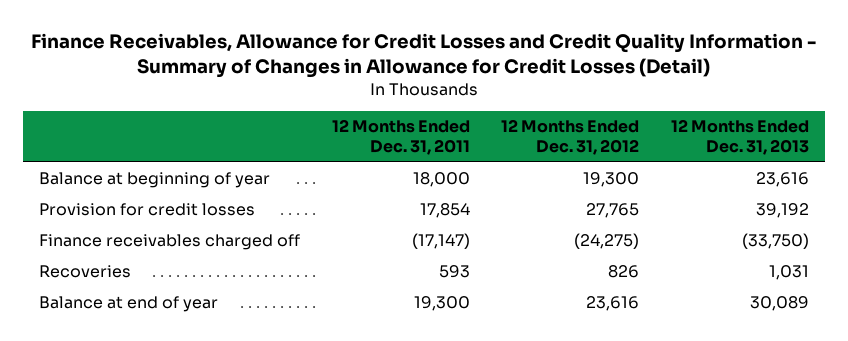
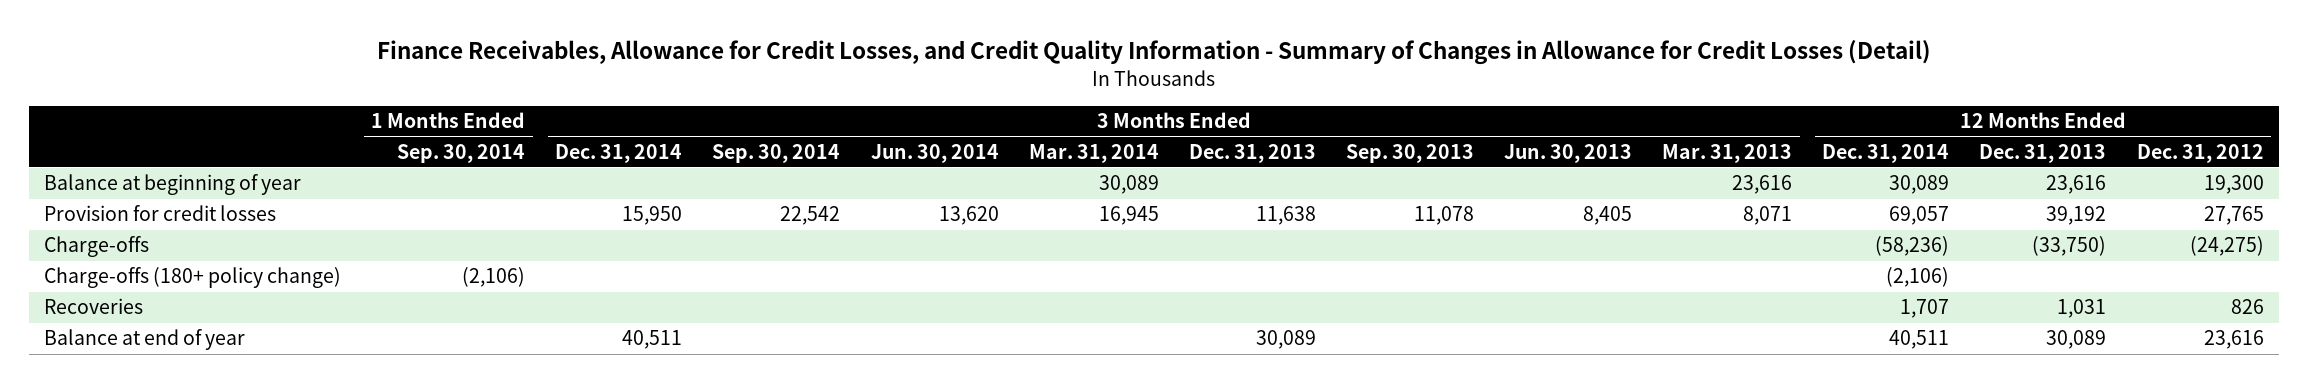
- Finance Receivables, Allowance for Credit Losses and Credit Quality Information - Summary of Changes in Allowance for Credit Losses (Detail)
+ Finance Receivables, Allowance for Credit Losses, and Credit Quality Information - Summary of Changes in Allowance for Credit Losses (Detail)
- | 12 Months Ended Dec. 31, 2011 | 12 Months Ended Dec. 31, 2012 | 12 Months Ended Dec. 31, 2013
+ | 1 Months Ended Sep. 30, 2014 | 3 Months Ended Dec. 31, 2014 | 3 Months Ended Sep. 30, 2014 | 3 Months Ended Jun. 30, 2014 | 3 Months Ended Mar. 31, 2014 | 3 Months Ended Dec. 31, 2013 | 3 Months Ended Sep. 30, 2013 | 3 Months Ended Jun. 30, 2013 | 3 Months Ended Mar. 31, 2013 | 12 Months Ended Dec. 31, 2014 | 12 Months Ended Dec. 31, 2013 | 12 Months Ended Dec. 31, 2012
- Finance receivables charged off | (17,147) | (24,275) | (33,750)
+ Charge-offs | | | | | | | | | | (58,236) | (33,750) | (24,275)
+ Charge-offs (180+ policy change) | (2,106) | | | | | | | | | (2,106) | |

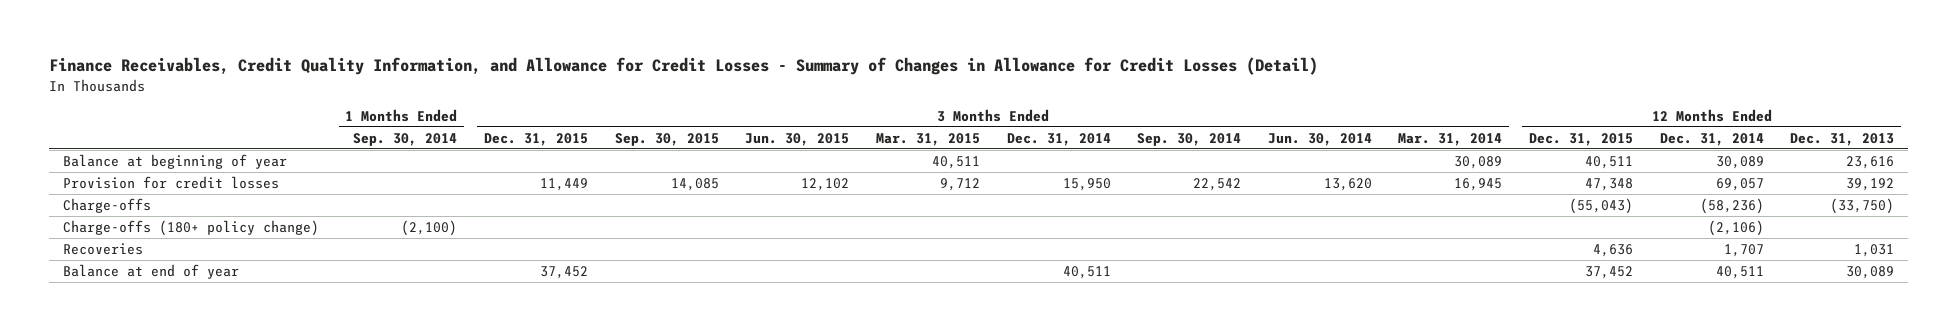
- Finance Receivables, Allowance for Credit Losses, and Credit Quality Information - Summary of Changes in Allowance for Credit Losses (Detail)
+ Finance Receivables, Credit Quality Information, and Allowance for Credit Losses - Summary of Changes in Allowance for Credit Losses (Detail)
- | 1 Months Ended Sep. 30, 2014 | 3 Months Ended Dec. 31, 2014 | 3 Months Ended Sep. 30, 2014 | 3 Months Ended Jun. 30, 2014 | 3 Months Ended Mar. 31, 2014 | 3 Months Ended Dec. 31, 2013 | 3 Months Ended Sep. 30, 2013 | 3 Months Ended Jun. 30, 2013 | 3 Months Ended Mar. 31, 2013 | 12 Months Ended Dec. 31, 2014 | 12 Months Ended Dec. 31, 2013 | 12 Months Ended Dec. 31, 2012
+ | 1 Months Ended Sep. 30, 2014 | 3 Months Ended Dec. 31, 2015 | 3 Months Ended Sep. 30, 2015 | 3 Months Ended Jun. 30, 2015 | 3 Months Ended Mar. 31, 2015 | 3 Months Ended Dec. 31, 2014 | 3 Months Ended Sep. 30, 2014 | 3 Months Ended Jun. 30, 2014 | 3 Months Ended Mar. 31, 2014 | 12 Months Ended Dec. 31, 2015 | 12 Months Ended Dec. 31, 2014 | 12 Months Ended Dec. 31, 2013
- Charge-offs (180+ policy change) | (2,106) | | | | | | | | | (2,106) | |
+ Charge-offs (180+ policy change) | (2,100) | | | | | | | | | | (2,106) |

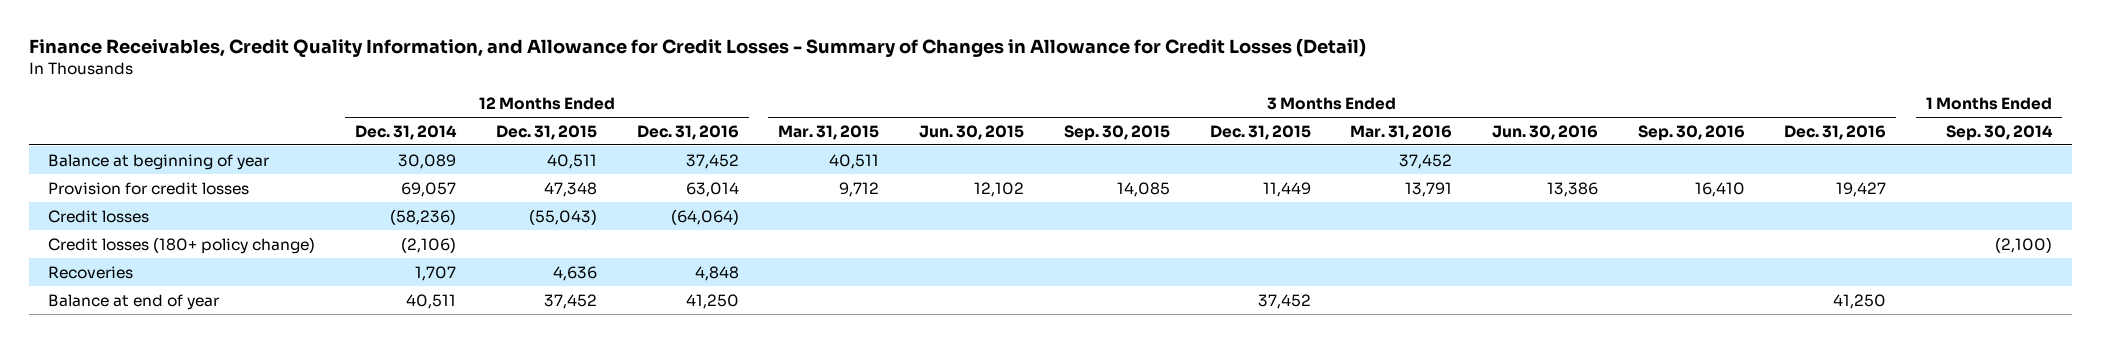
- | 1 Months Ended Sep. 30, 2014 | 3 Months Ended Dec. 31, 2015 | 3 Months Ended Sep. 30, 2015 | 3 Months Ended Jun. 30, 2015 | 3 Months Ended Mar. 31, 2015 | 3 Months Ended Dec. 31, 2014 | 3 Months Ended Sep. 30, 2014 | 3 Months Ended Jun. 30, 2014 | 3 Months Ended Mar. 31, 2014 | 12 Months Ended Dec. 31, 2015 | 12 Months Ended Dec. 31, 2014 | 12 Months Ended Dec. 31, 2013
+ | 12 Months Ended Dec. 31, 2014 | 12 Months Ended Dec. 31, 2015 | 12 Months Ended Dec. 31, 2016 | 3 Months Ended Mar. 31, 2015 | 3 Months Ended Jun. 30, 2015 | 3 Months Ended Sep. 30, 2015 | 3 Months Ended Dec. 31, 2015 | 3 Months Ended Mar. 31, 2016 | 3 Months Ended Jun. 30, 2016 | 3 Months Ended Sep. 30, 2016 | 3 Months Ended Dec. 31, 2016 | 1 Months Ended Sep. 30, 2014
- Charge-offs | | | | | | | | | | (55,043) | (58,236) | (33,750)
- Charge-offs (180+ policy change) | (2,100) | | | | | | | | | | (2,106) |
+ Credit losses | (58,236) | (55,043) | (64,064) | | | | | | | | |
+ Credit losses (180+ policy change) | (2,106) | | | | | | | | | | | (2,100)

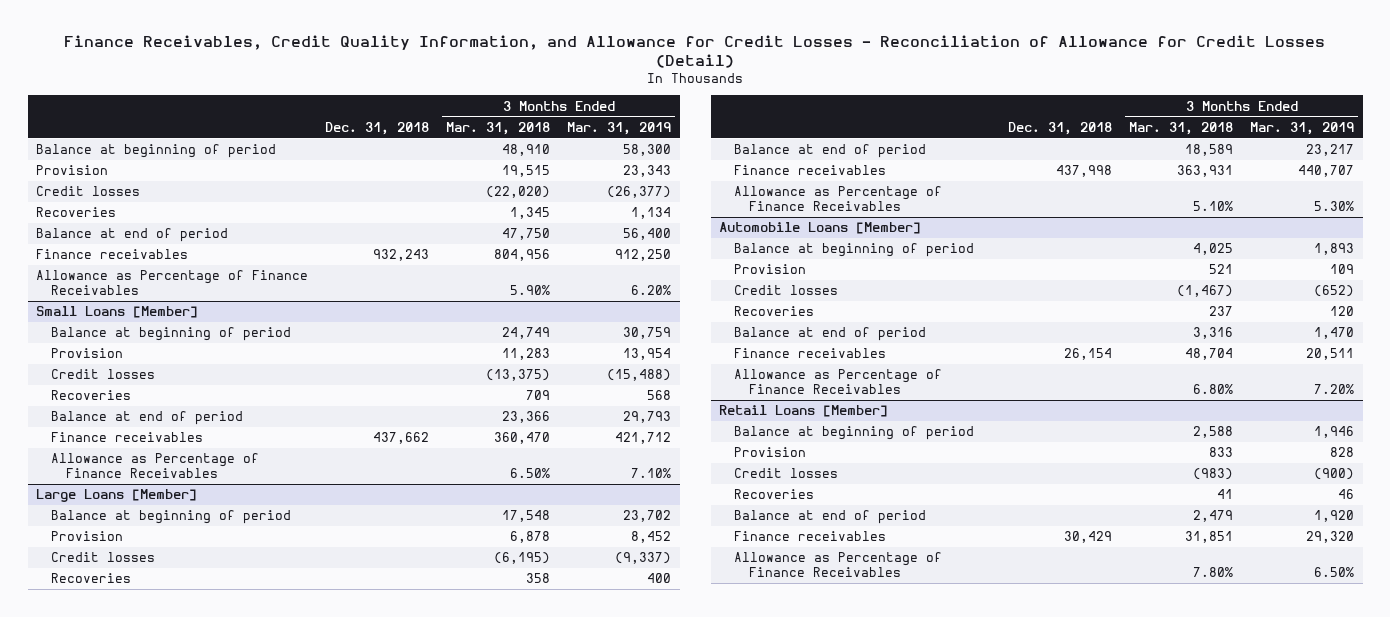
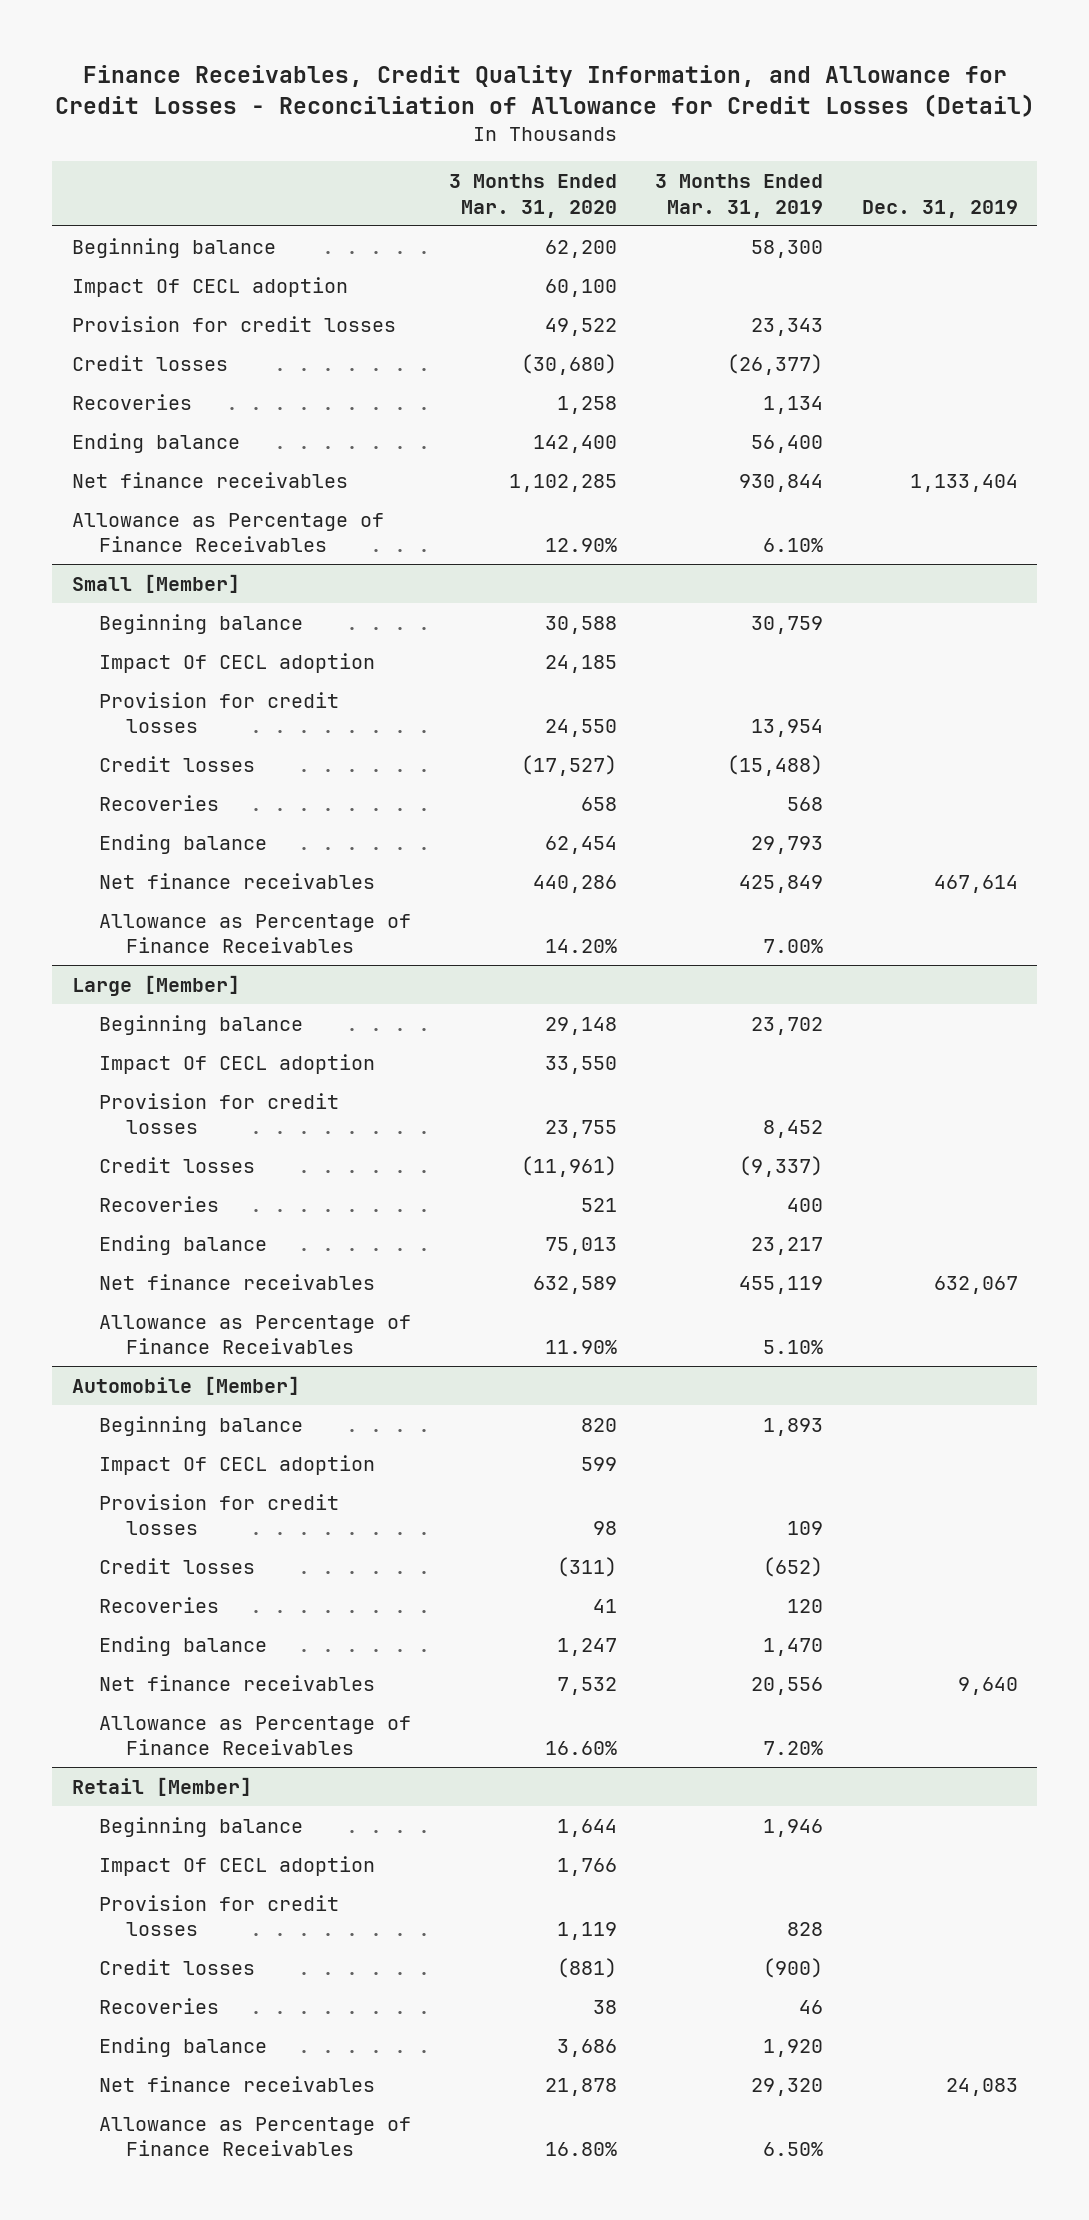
- | Dec. 31, 2018 | 3 Months Ended Mar. 31, 2018 | 3 Months Ended Mar. 31, 2019
+ | 3 Months Ended Mar. 31, 2020 | 3 Months Ended Mar. 31, 2019 | Dec. 31, 2019
- Balance at beginning of period | | 48,910 | 58,300
- Provision | | 19,515 | 23,343
+ Beginning balance | 62,200 | 58,300 |
+ Impact Of CECL adoption | 60,100 | |
+ Provision for credit losses | 49,522 | 23,343 |
- Balance at end of period | | 47,750 | 56,400
- Finance receivables | 932,243 | 804,956 | 912,250
- Allowance as Percentage of Finance Receivables | | 5.90% | 6.20%
- Small Loans [Member]
- Balance at beginning of period | | 24,749 | 30,759
- Provision | | 11,283 | 13,954
+ Ending balance | 142,400 | 56,400 |
+ Net finance receivables | 1,102,285 | 930,844 | 1,133,404
+ Allowance as Percentage of Finance Receivables | 12.90% | 6.10% |
+ Small [Member]
+ Beginning balance | 30,588 | 30,759 |
+ Impact Of CECL adoption | 24,185 | |
+ Provision for credit losses | 24,550 | 13,954 |
- Balance at end of period | | 23,366 | 29,793
- Finance receivables | 437,662 | 360,470 | 421,712
- Allowance as Percentage of Finance Receivables | | 6.50% | 7.10%
- Large Loans [Member]
- Balance at beginning of period | | 17,548 | 23,702
- Provision | | 6,878 | 8,452
+ Ending balance | 62,454 | 29,793 |
+ Net finance receivables | 440,286 | 425,849 | 467,614
+ Allowance as Percentage of Finance Receivables | 14.20% | 7.00% |
+ Large [Member]
+ Beginning balance | 29,148 | 23,702 |
+ Impact Of CECL adoption | 33,550 | |
+ Provision for credit losses | 23,755 | 8,452 |
- Balance at end of period | | 18,589 | 23,217
- Finance receivables | 437,998 | 363,931 | 440,707
- Allowance as Percentage of Finance Receivables | | 5.10% | 5.30%
- Automobile Loans [Member]
- Balance at beginning of period | | 4,025 | 1,893
- Provision | | 521 | 109
+ Ending balance | 75,013 | 23,217 |
+ Net finance receivables | 632,589 | 455,119 | 632,067
+ Allowance as Percentage of Finance Receivables | 11.90% | 5.10% |
+ Automobile [Member]
+ Beginning balance | 820 | 1,893 |
+ Impact Of CECL adoption | 599 | |
+ Provision for credit losses | 98 | 109 |
- Balance at end of period | | 3,316 | 1,470
- Finance receivables | 26,154 | 48,704 | 20,511
+ Ending balance | 1,247 | 1,470 |
+ Net finance receivables | 7,532 | 20,556 | 9,640
- Retail Loans [Member]
- Balance at beginning of period | | 2,588 | 1,946
- Provision | | 833 | 828
+ Retail [Member]
+ Beginning balance | 1,644 | 1,946 |
+ Impact Of CECL adoption | 1,766 | |
+ Provision for credit losses | 1,119 | 828 |
- Balance at end of period | | 2,479 | 1,920
- Finance receivables | 30,429 | 31,851 | 29,320
+ Ending balance | 3,686 | 1,920 |
+ Net finance receivables | 21,878 | 29,320 | 24,083

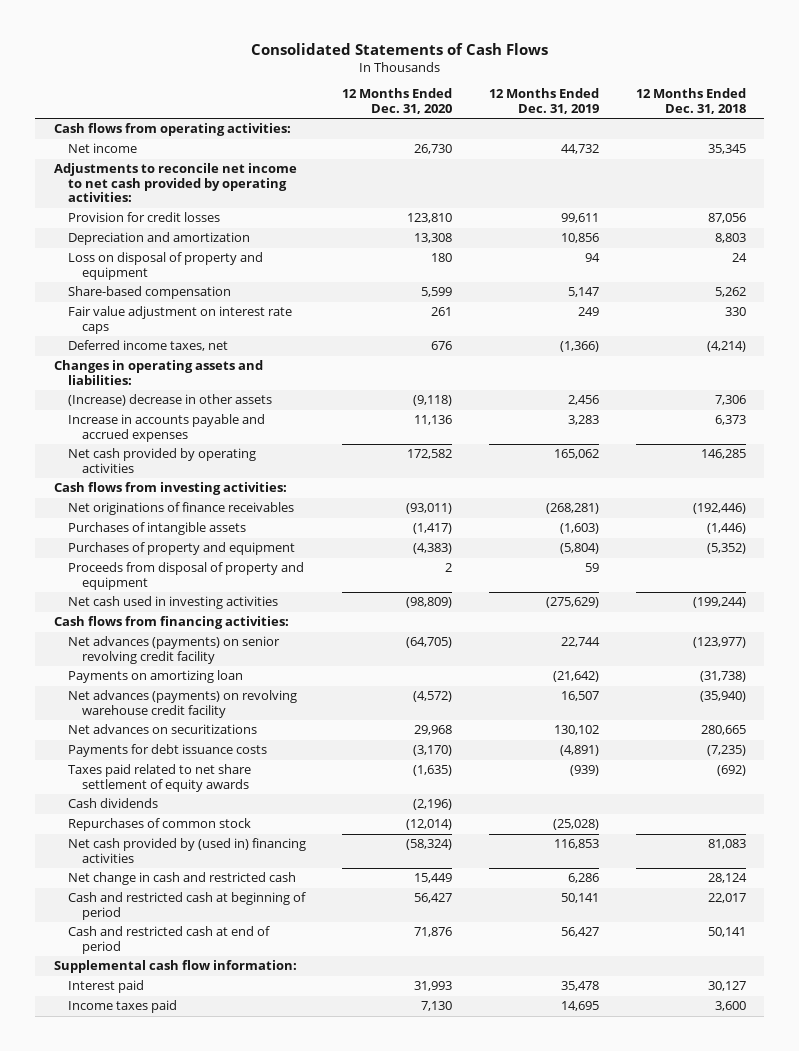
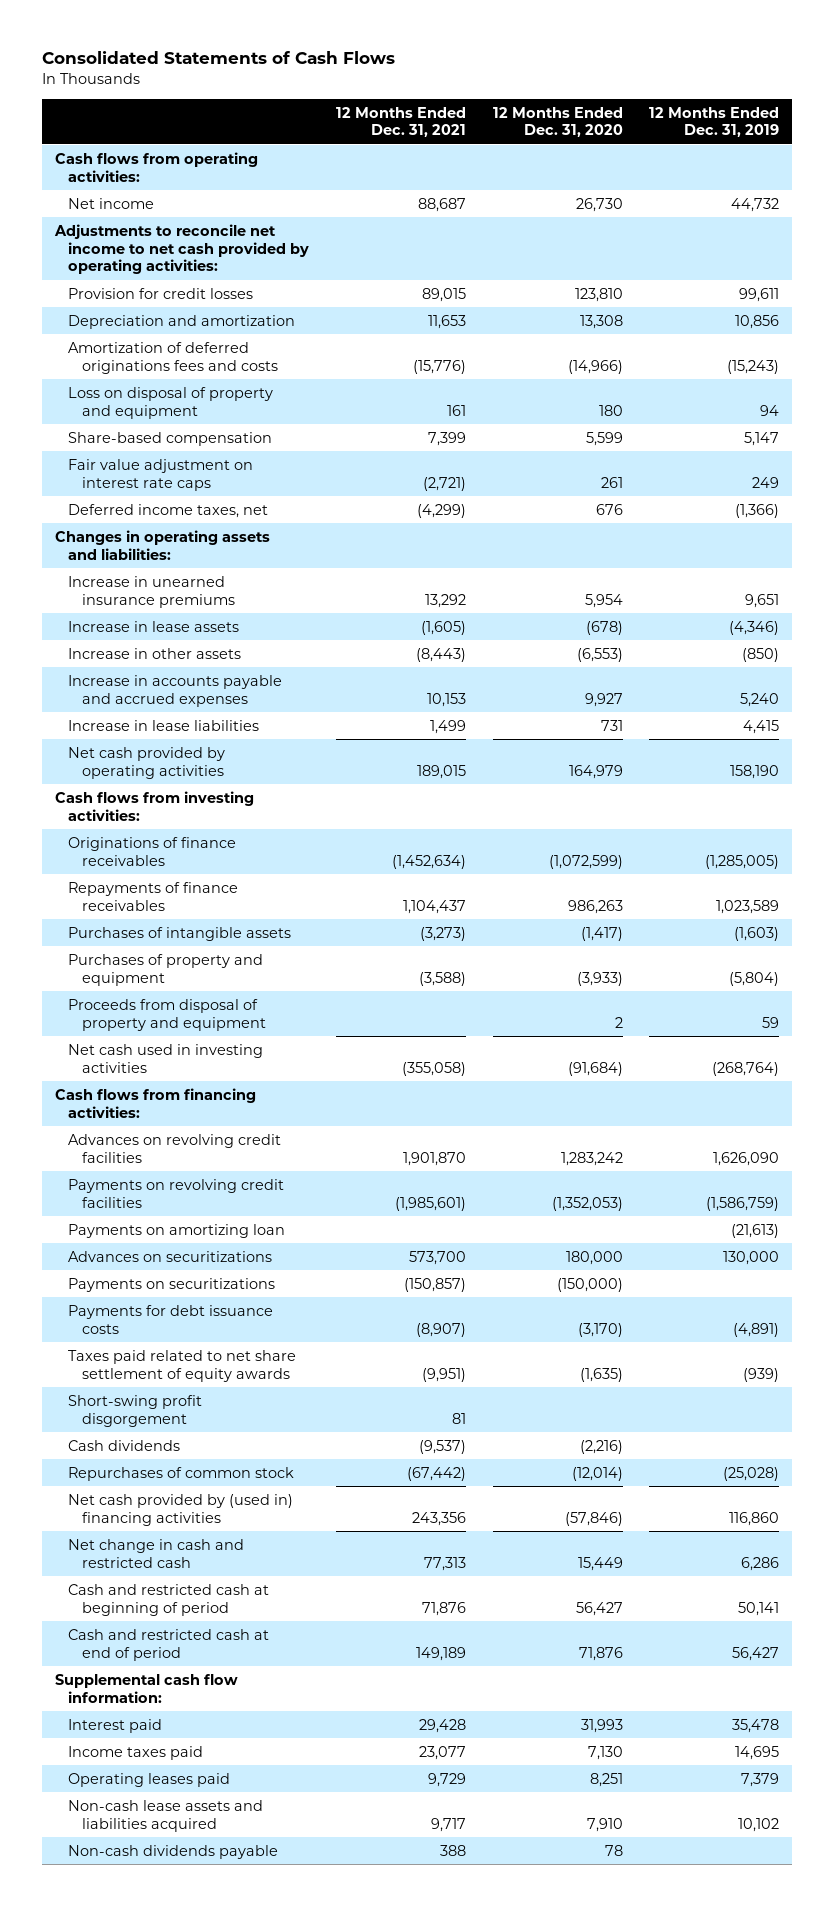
- | 12 Months Ended Dec. 31, 2020 | 12 Months Ended Dec. 31, 2019 | 12 Months Ended Dec. 31, 2018
+ | 12 Months Ended Dec. 31, 2021 | 12 Months Ended Dec. 31, 2020 | 12 Months Ended Dec. 31, 2019
+ Amortization of deferred originations fees and costs | (15,776) | (14,966) | (15,243)
- (Increase) decrease in other assets | (9,118) | 2,456 | 7,306
- Increase in accounts payable and accrued expenses | 11,136 | 3,283 | 6,373
- Net cash provided by operating activities | 172,582 | 165,062 | 146,285
+ Increase in unearned insurance premiums | 13,292 | 5,954 | 9,651
+ Increase in lease assets | (1,605) | (678) | (4,346)
+ Increase in other assets | (8,443) | (6,553) | (850)
+ Increase in accounts payable and accrued expenses | 10,153 | 9,927 | 5,240
+ Increase in lease liabilities | 1,499 | 731 | 4,415
+ Net cash provided by operating activities | 189,015 | 164,979 | 158,190
- Net originations of finance receivables | (93,011) | (268,281) | (192,446)
+ Originations of finance receivables | (1,452,634) | (1,072,599) | (1,285,005)
+ Repayments of finance receivables | 1,104,437 | 986,263 | 1,023,589
- Purchases of property and equipment | (4,383) | (5,804) | (5,352)
+ Purchases of property and equipment | (3,588) | (3,933) | (5,804)
- Net cash used in investing activities | (98,809) | (275,629) | (199,244)
+ Net cash used in investing activities | (355,058) | (91,684) | (268,764)
- Net advances (payments) on senior revolving credit facility | (64,705) | 22,744 | (123,977)
- Payments on amortizing loan | | (21,642) | (31,738)
- Net advances (payments) on revolving warehouse credit facility | (4,572) | 16,507 | (35,940)
- Net advances on securitizations | 29,968 | 130,102 | 280,665
+ Advances on revolving credit facilities | 1,901,870 | 1,283,242 | 1,626,090
+ Payments on revolving credit facilities | (1,985,601) | (1,352,053) | (1,586,759)
+ Payments on amortizing loan | | | (21,613)
+ Advances on securitizations | 573,700 | 180,000 | 130,000
+ Payments on securitizations | (150,857) | (150,000) |
- Cash dividends | (2,196) | |
+ Short-swing profit disgorgement | 81 | |
+ Cash dividends | (9,537) | (2,216) |
- Net cash provided by (used in) financing activities | (58,324) | 116,853 | 81,083
+ Net cash provided by (used in) financing activities | 243,356 | (57,846) | 116,860
+ Operating leases paid | 9,729 | 8,251 | 7,379
+ Non-cash lease assets and liabilities acquired | 9,717 | 7,910 | 10,102
+ Non-cash dividends payable | 388 | 78 |

